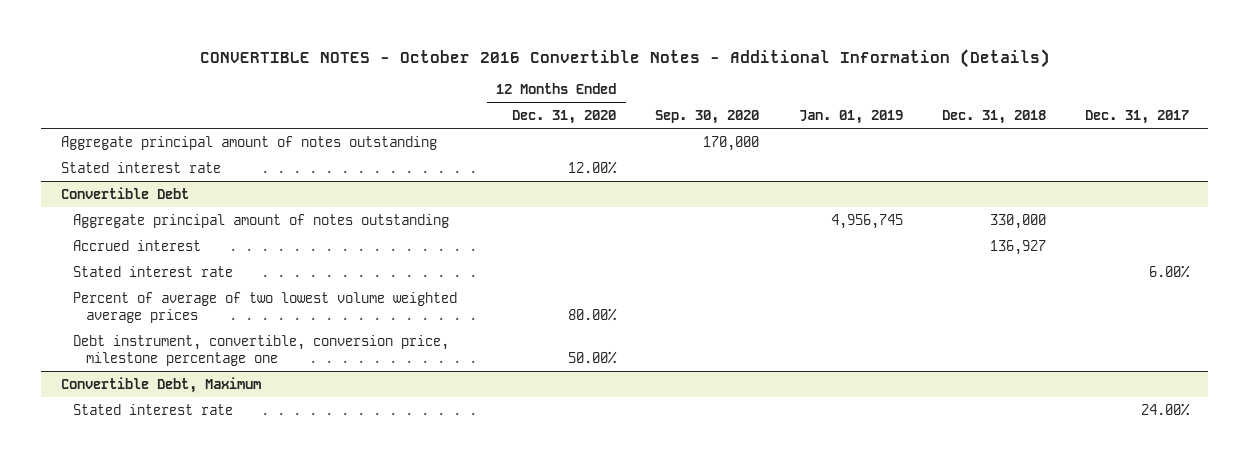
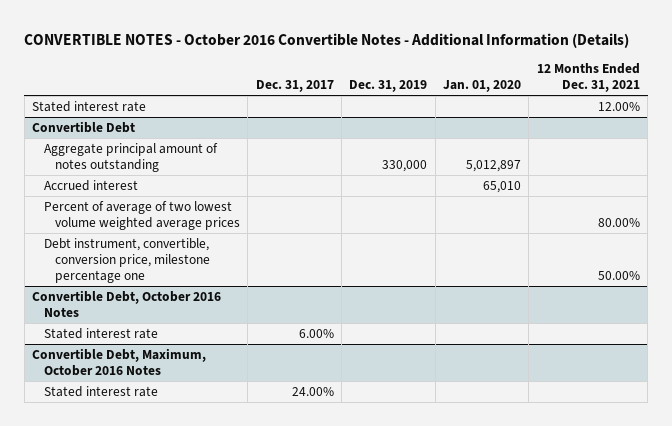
- | 12 Months Ended Dec. 31, 2020 | Sep. 30, 2020 | Jan. 01, 2019 | Dec. 31, 2018 | Dec. 31, 2017
+ | Dec. 31, 2017 | Dec. 31, 2019 | Jan. 01, 2020 | 12 Months Ended Dec. 31, 2021
- Aggregate principal amount of notes outstanding | | 170,000 | | |
@ Convertible Debt
- Stated interest rate | | | | | 6.00%
- Convertible Debt, Maximum
+ Convertible Debt, October 2016 Notes
+ Stated interest rate | 6.00% | | |
+ Convertible Debt, Maximum, October 2016 Notes

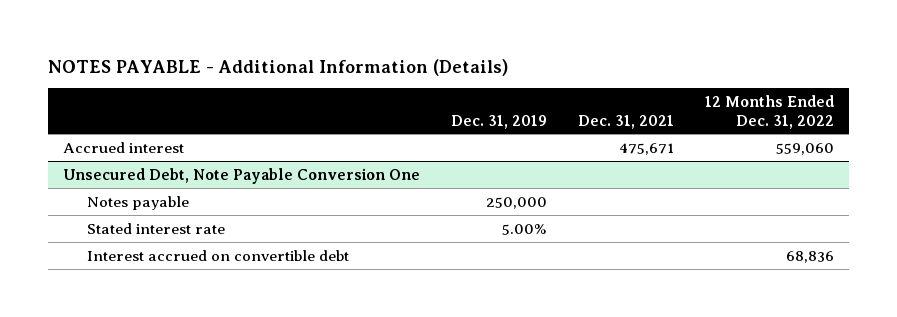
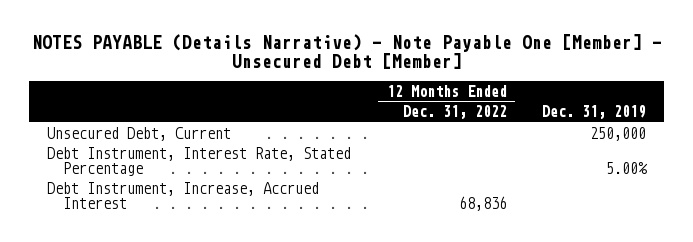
- NOTES PAYABLE - Additional Information (Details)
+ NOTES PAYABLE (Details Narrative) - Note Payable One [Member] - Unsecured Debt [Member]
- | Dec. 31, 2019 | Dec. 31, 2021 | 12 Months Ended Dec. 31, 2022
+ | 12 Months Ended Dec. 31, 2022 | Dec. 31, 2019
- Accrued interest | | 475,671 | 559,060
- Unsecured Debt, Note Payable Conversion One
- Notes payable | 250,000 | |
- Stated interest rate | 5.00% | |
- Interest accrued on convertible debt | | | 68,836
+ Unsecured Debt, Current | | 250,000
+ Debt Instrument, Interest Rate, Stated Percentage | | 5.00%
+ Debt Instrument, Increase, Accrued Interest | 68,836 |

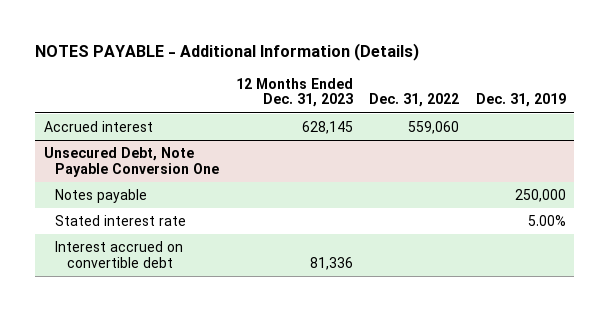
- NOTES PAYABLE (Details Narrative) - Note Payable One [Member] - Unsecured Debt [Member]
+ NOTES PAYABLE - Additional Information (Details)
- | 12 Months Ended Dec. 31, 2022 | Dec. 31, 2019
+ | 12 Months Ended Dec. 31, 2023 | Dec. 31, 2022 | Dec. 31, 2019
- Unsecured Debt, Current | | 250,000
- Debt Instrument, Interest Rate, Stated Percentage | | 5.00%
- Debt Instrument, Increase, Accrued Interest | 68,836 |
+ Accrued interest | 628,145 | 559,060 |
+ Unsecured Debt, Note Payable Conversion One
+ Notes payable | | | 250,000
+ Stated interest rate | | | 5.00%
+ Interest accrued on convertible debt | 81,336 | |

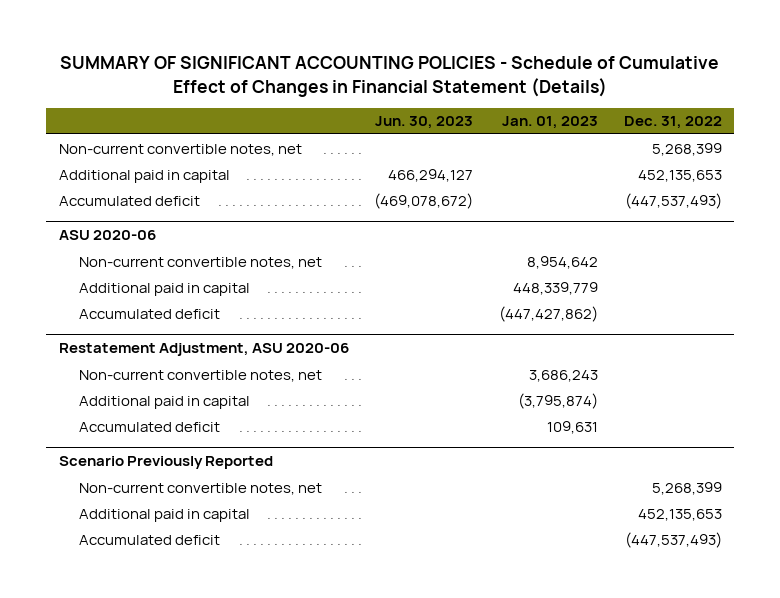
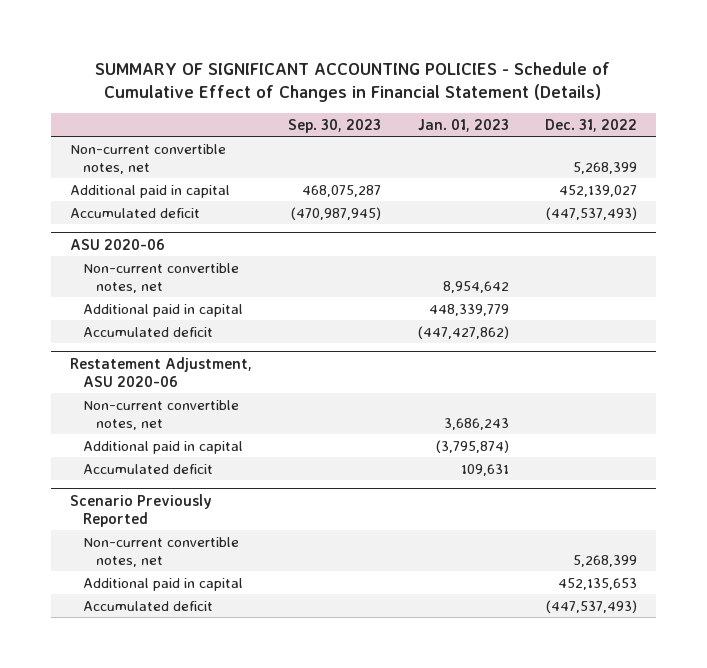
- | Jun. 30, 2023 | Jan. 01, 2023 | Dec. 31, 2022
+ | Sep. 30, 2023 | Jan. 01, 2023 | Dec. 31, 2022
- Additional paid in capital | 466,294,127 | | 452,135,653
+ Additional paid in capital | 468,075,287 | | 452,139,027

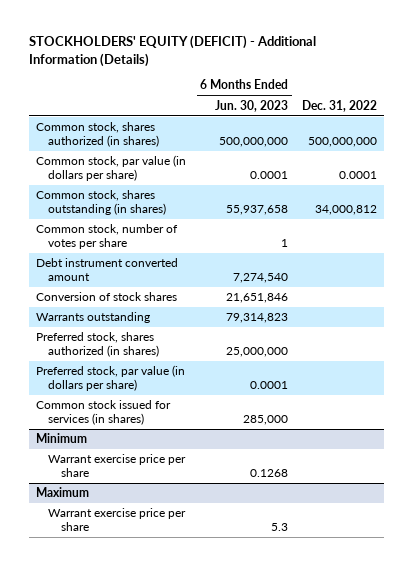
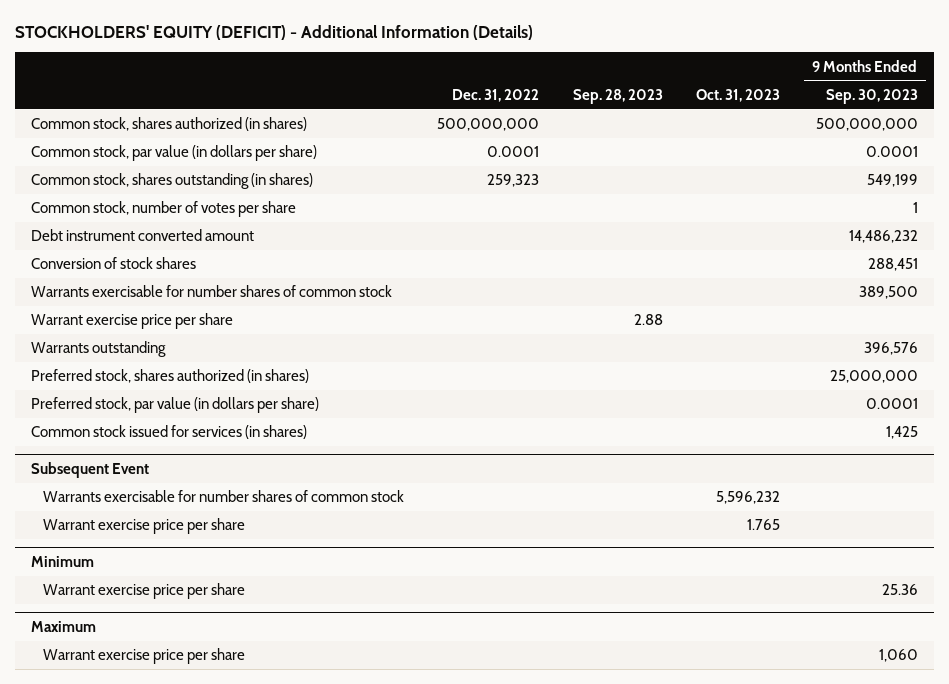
- | 6 Months Ended Jun. 30, 2023 | Dec. 31, 2022
+ | Dec. 31, 2022 | Sep. 28, 2023 | Oct. 31, 2023 | 9 Months Ended Sep. 30, 2023
- Common stock, shares outstanding (in shares) | 55,937,658 | 34,000,812
+ Common stock, shares outstanding (in shares) | 259,323 | | | 549,199
+ Warrants exercisable for number shares of common stock | | | | 389,500
+ Warrant exercise price per share | | 2.88 | |
+ Subsequent Event
+ Warrants exercisable for number shares of common stock | | | 5,596,232 |
+ Warrant exercise price per share | | | 1.765 |

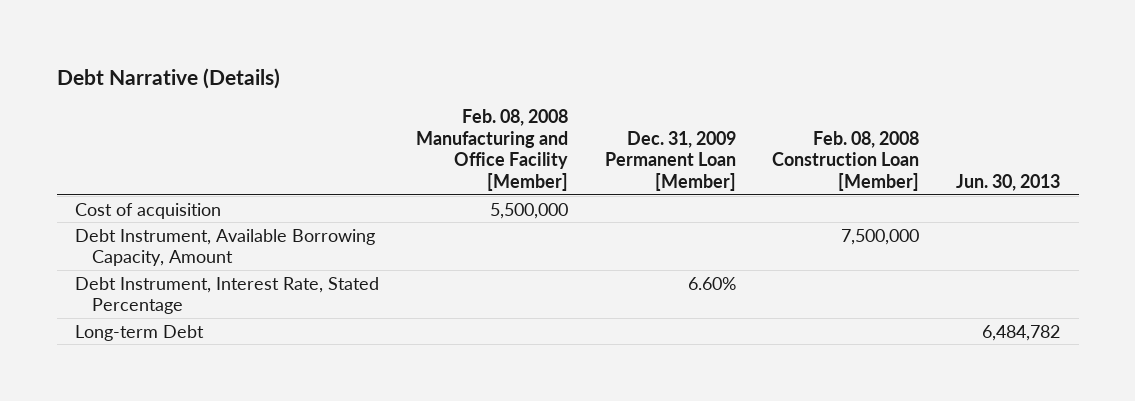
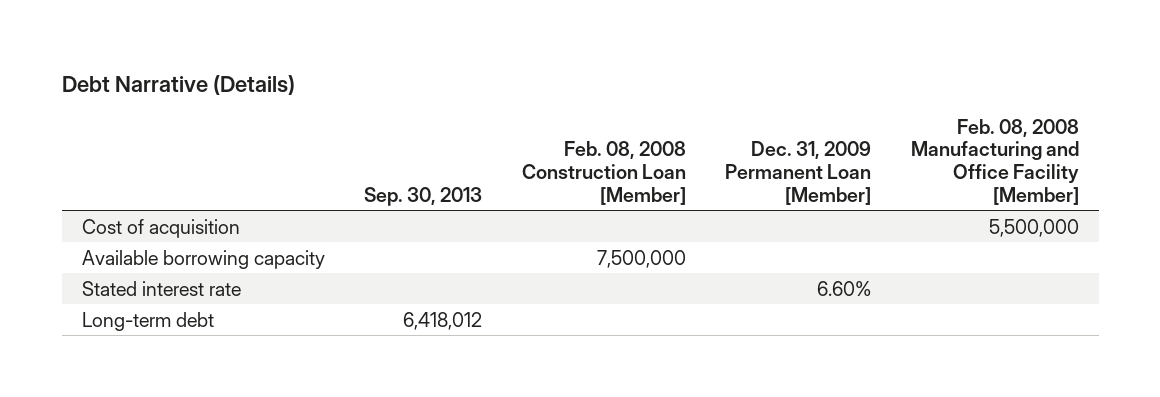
- | Feb. 08, 2008 Manufacturing and Office Facility [Member] | Dec. 31, 2009 Permanent Loan [Member] | Feb. 08, 2008 Construction Loan [Member] | Jun. 30, 2013
+ | Sep. 30, 2013 | Feb. 08, 2008 Construction Loan [Member] | Dec. 31, 2009 Permanent Loan [Member] | Feb. 08, 2008 Manufacturing and Office Facility [Member]
- Debt Instrument, Available Borrowing Capacity, Amount | | | 7,500,000 |
- Debt Instrument, Interest Rate, Stated Percentage | | 6.60% | |
- Long-term Debt | | | | 6,484,782
+ Available borrowing capacity | | 7,500,000 | |
+ Stated interest rate | | | 6.60% |
+ Long-term debt | 6,418,012 | | |

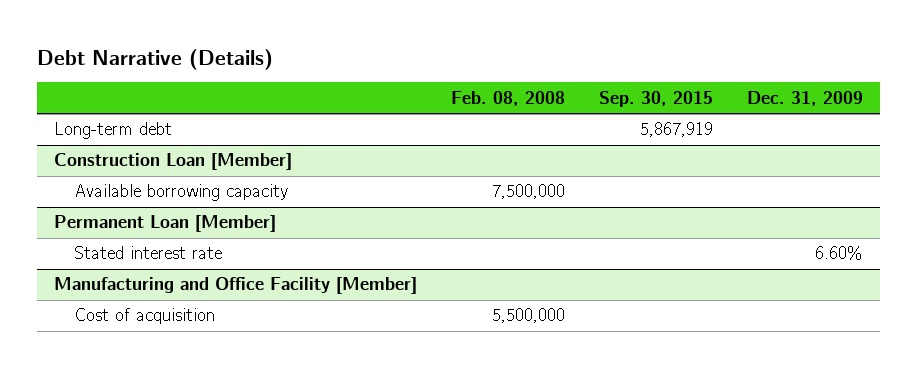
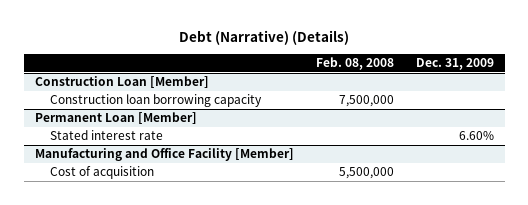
- Debt Narrative (Details)
+ Debt (Narrative) (Details)
- | Feb. 08, 2008 | Sep. 30, 2015 | Dec. 31, 2009
+ | Feb. 08, 2008 | Dec. 31, 2009
- Long-term debt | | 5,867,919 |
@ Construction Loan [Member]
- Available borrowing capacity | 7,500,000 | |
+ Construction loan borrowing capacity | 7,500,000 |

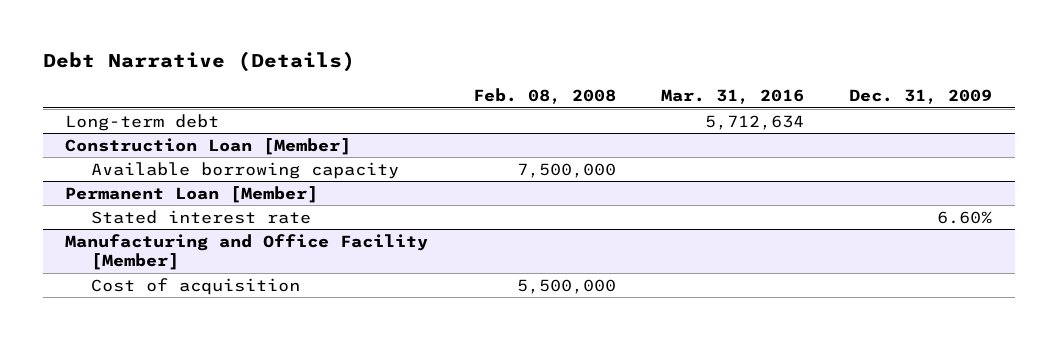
- Debt (Narrative) (Details)
+ Debt Narrative (Details)
- | Feb. 08, 2008 | Dec. 31, 2009
+ | Feb. 08, 2008 | Mar. 31, 2016 | Dec. 31, 2009
+ Long-term debt | | 5,712,634 |
@ Construction Loan [Member]
- Construction loan borrowing capacity | 7,500,000 |
+ Available borrowing capacity | 7,500,000 | |

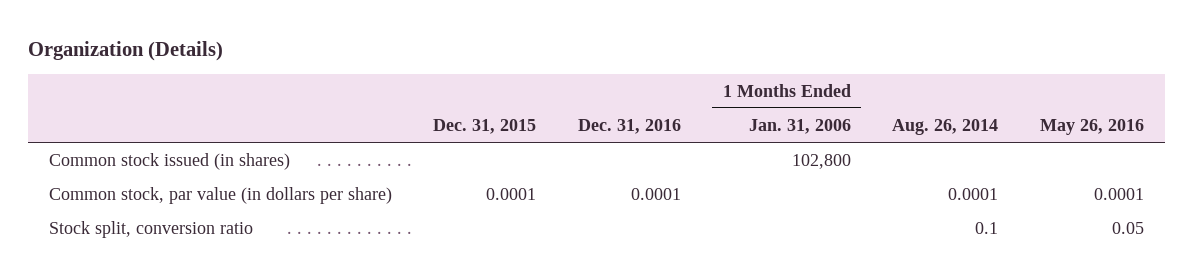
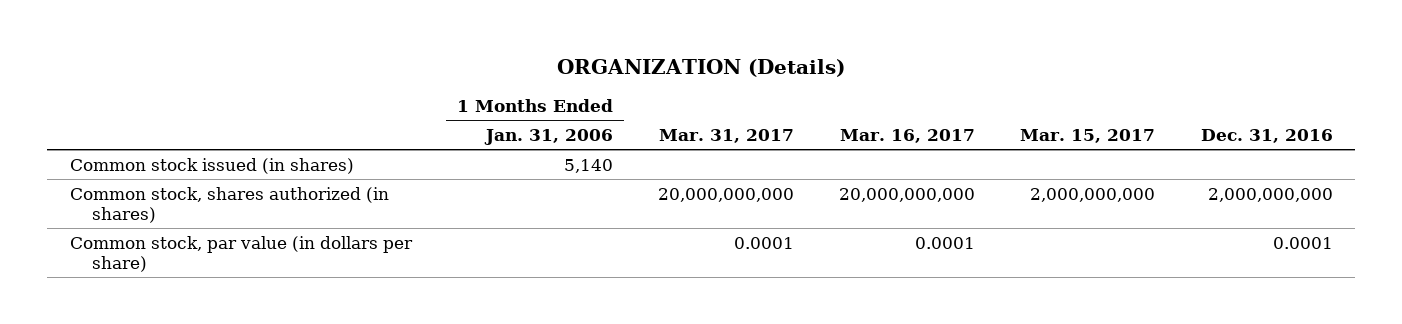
- Organization (Details)
+ ORGANIZATION (Details)
- | Dec. 31, 2015 | Dec. 31, 2016 | 1 Months Ended Jan. 31, 2006 | Aug. 26, 2014 | May 26, 2016
+ | 1 Months Ended Jan. 31, 2006 | Mar. 31, 2017 | Mar. 16, 2017 | Mar. 15, 2017 | Dec. 31, 2016
- Common stock issued (in shares) | | | 102,800 | |
+ Common stock issued (in shares) | 5,140 | | | |
+ Common stock, shares authorized (in shares) | | 20,000,000,000 | 20,000,000,000 | 2,000,000,000 | 2,000,000,000
- Stock split, conversion ratio | | | | 0.1 | 0.05

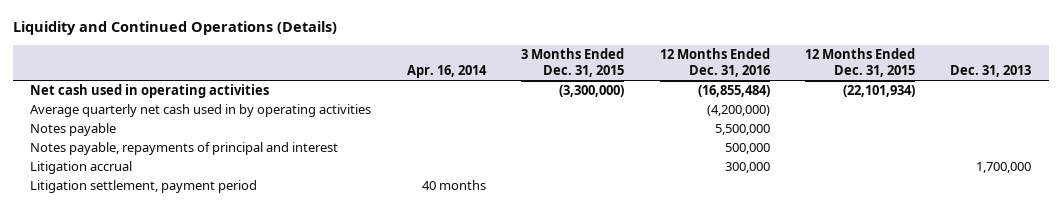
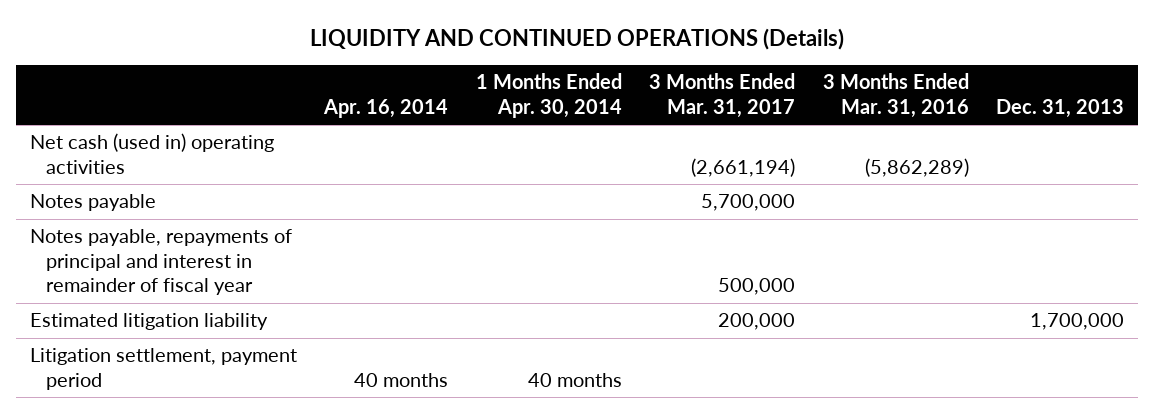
- Liquidity and Continued Operations (Details)
+ LIQUIDITY AND CONTINUED OPERATIONS (Details)
- | Apr. 16, 2014 | 3 Months Ended Dec. 31, 2015 | 12 Months Ended Dec. 31, 2016 | 12 Months Ended Dec. 31, 2015 | Dec. 31, 2013
+ | Apr. 16, 2014 | 1 Months Ended Apr. 30, 2014 | 3 Months Ended Mar. 31, 2017 | 3 Months Ended Mar. 31, 2016 | Dec. 31, 2013
- Net cash used in operating activities | | (3,300,000) | (16,855,484) | (22,101,934) |
- Average quarterly net cash used in by operating activities | | | (4,200,000) | |
+ Net cash (used in) operating activities | | | (2,661,194) | (5,862,289) |
- Notes payable, repayments of principal and interest | | | 500,000 | |
- Litigation accrual | | | 300,000 | | 1,700,000
+ Notes payable, repayments of principal and interest in remainder of fiscal year | | | 500,000 | |
+ Estimated litigation liability | | | 200,000 | | 1,700,000

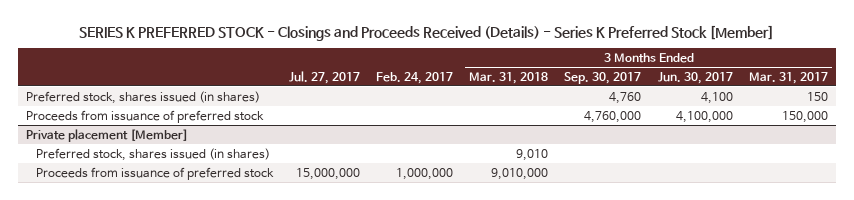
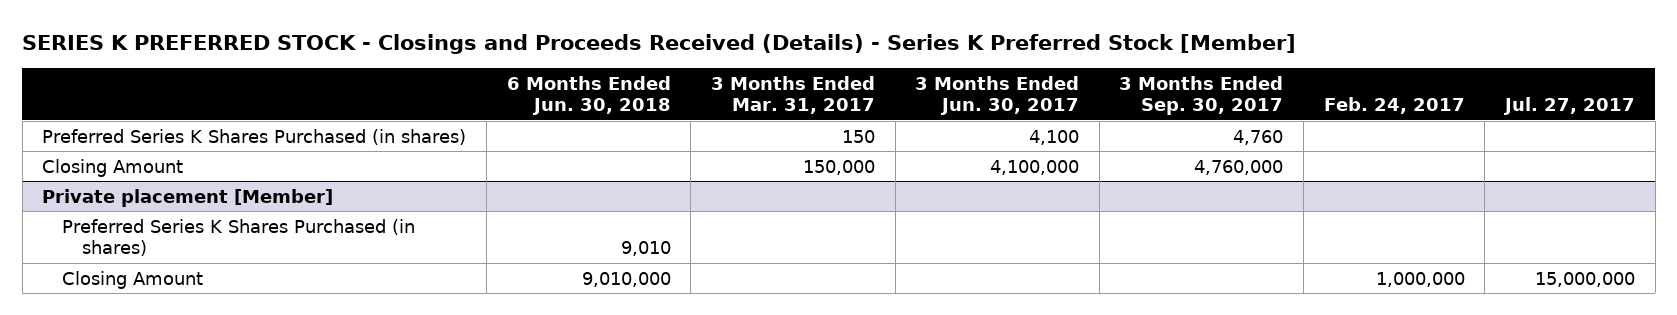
- | Jul. 27, 2017 | Feb. 24, 2017 | 3 Months Ended Mar. 31, 2018 | 3 Months Ended Sep. 30, 2017 | 3 Months Ended Jun. 30, 2017 | 3 Months Ended Mar. 31, 2017
+ | 6 Months Ended Jun. 30, 2018 | 3 Months Ended Mar. 31, 2017 | 3 Months Ended Jun. 30, 2017 | 3 Months Ended Sep. 30, 2017 | Feb. 24, 2017 | Jul. 27, 2017
- Preferred stock, shares issued (in shares) | | | | 4,760 | 4,100 | 150
- Proceeds from issuance of preferred stock | | | | 4,760,000 | 4,100,000 | 150,000
+ Preferred Series K Shares Purchased (in shares) | | 150 | 4,100 | 4,760 | |
+ Closing Amount | | 150,000 | 4,100,000 | 4,760,000 | |
@ Private placement [Member]
- Preferred stock, shares issued (in shares) | | | 9,010 | | |
- Proceeds from issuance of preferred stock | 15,000,000 | 1,000,000 | 9,010,000 | | |
+ Preferred Series K Shares Purchased (in shares) | 9,010 | | | | |
+ Closing Amount | 9,010,000 | | | | 1,000,000 | 15,000,000

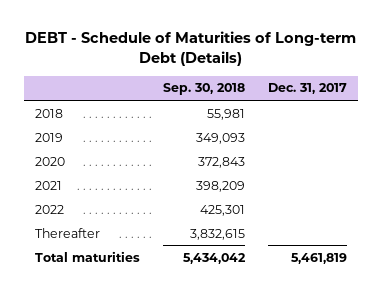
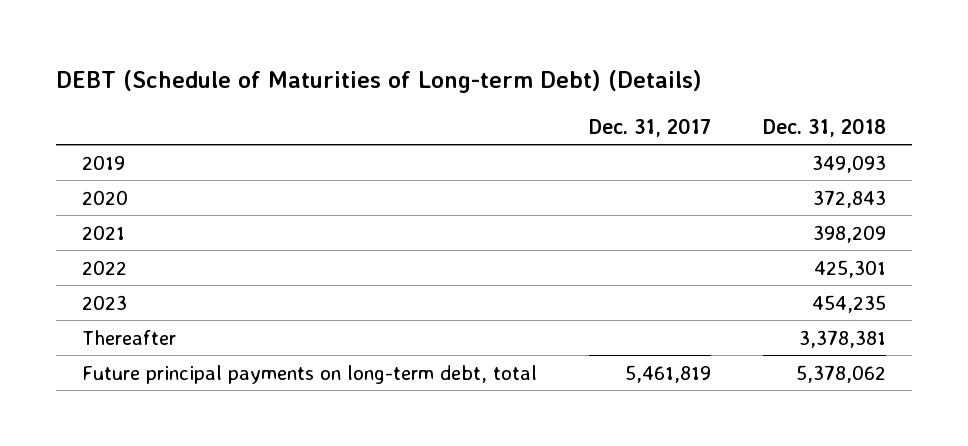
- DEBT - Schedule of Maturities of Long-term Debt (Details)
+ DEBT (Schedule of Maturities of Long-term Debt) (Details)
- | Sep. 30, 2018 | Dec. 31, 2017
+ | Dec. 31, 2017 | Dec. 31, 2018
- 2018 | 55,981 |
+ 2023 | | 454,235
- Total maturities | 5,434,042 | 5,461,819
+ Future principal payments on long-term debt, total | 5,461,819 | 5,378,062

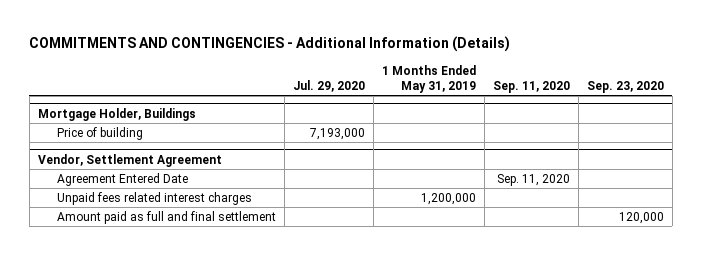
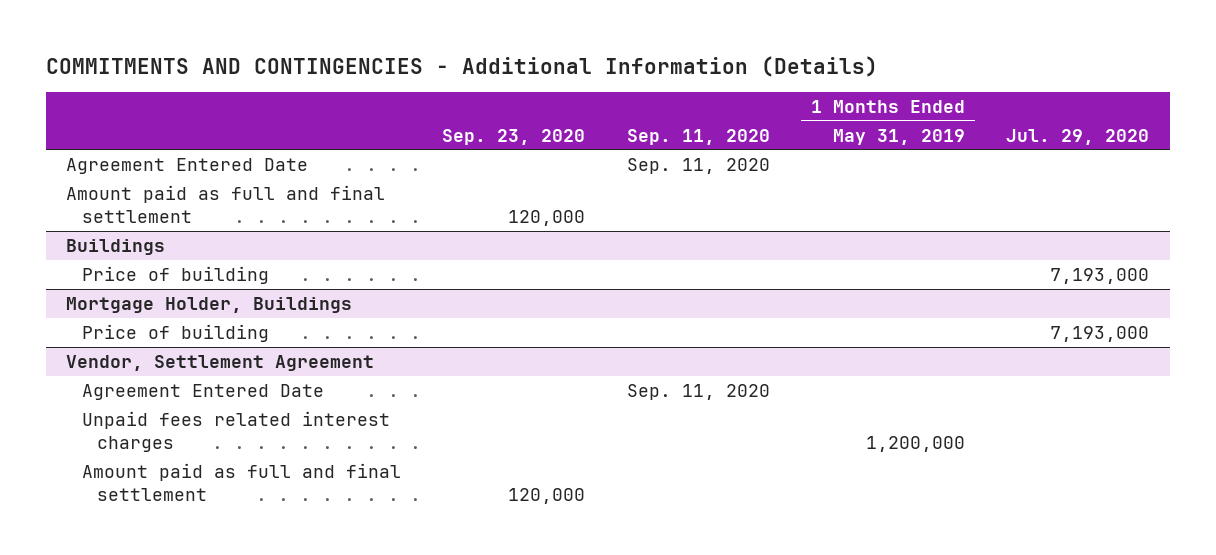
- | Jul. 29, 2020 | 1 Months Ended May 31, 2019 | Sep. 11, 2020 | Sep. 23, 2020
+ | Sep. 23, 2020 | Sep. 11, 2020 | 1 Months Ended May 31, 2019 | Jul. 29, 2020
+ Agreement Entered Date | | Sep. 11, 2020 | |
+ Amount paid as full and final settlement | 120,000 | | |
+ Buildings
+ Price of building | | | | 7,193,000

